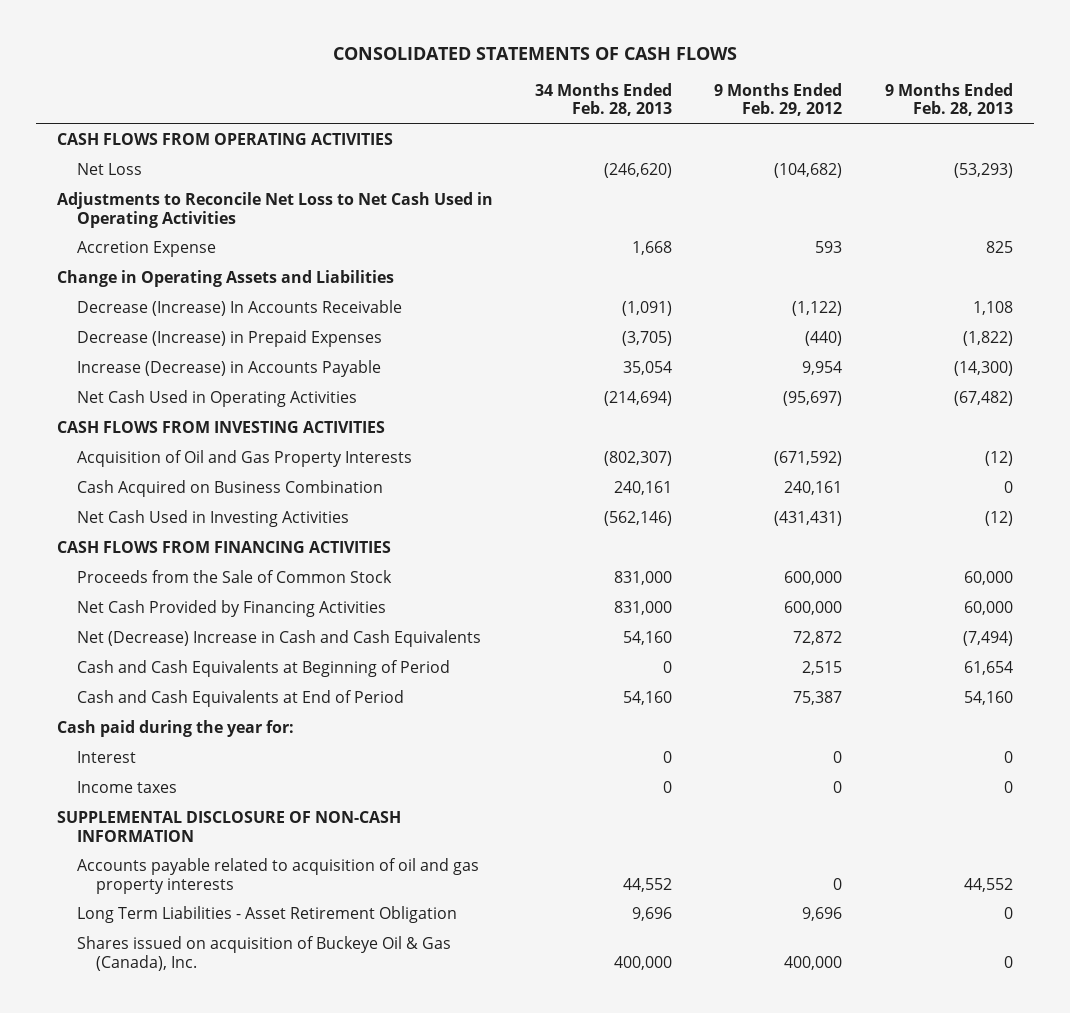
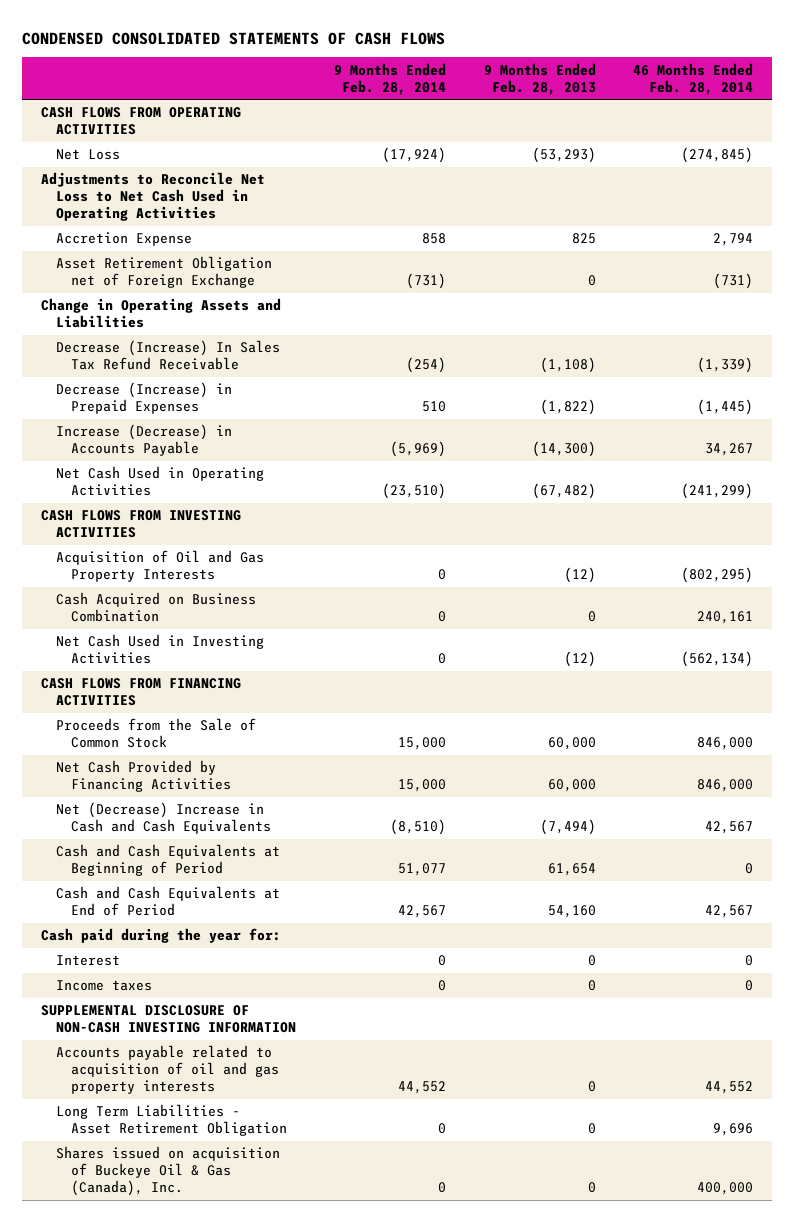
- CONSOLIDATED STATEMENTS OF CASH FLOWS
+ CONDENSED CONSOLIDATED STATEMENTS OF CASH FLOWS
- | 34 Months Ended Feb. 28, 2013 | 9 Months Ended Feb. 29, 2012 | 9 Months Ended Feb. 28, 2013
+ | 9 Months Ended Feb. 28, 2014 | 9 Months Ended Feb. 28, 2013 | 46 Months Ended Feb. 28, 2014
+ Asset Retirement Obligation net of Foreign Exchange | (731) | 0 | (731)
- Decrease (Increase) In Accounts Receivable | (1,091) | (1,122) | 1,108
+ Decrease (Increase) In Sales Tax Refund Receivable | (254) | (1,108) | (1,339)
- SUPPLEMENTAL DISCLOSURE OF NON-CASH INFORMATION
- Accounts payable related to acquisition of oil and gas property interests | 44,552 | 0 | 44,552
+ SUPPLEMENTAL DISCLOSURE OF NON-CASH INVESTING INFORMATION
+ Accounts payable related to acquisition of oil and gas property interests | 44,552 | 0 | 44,552

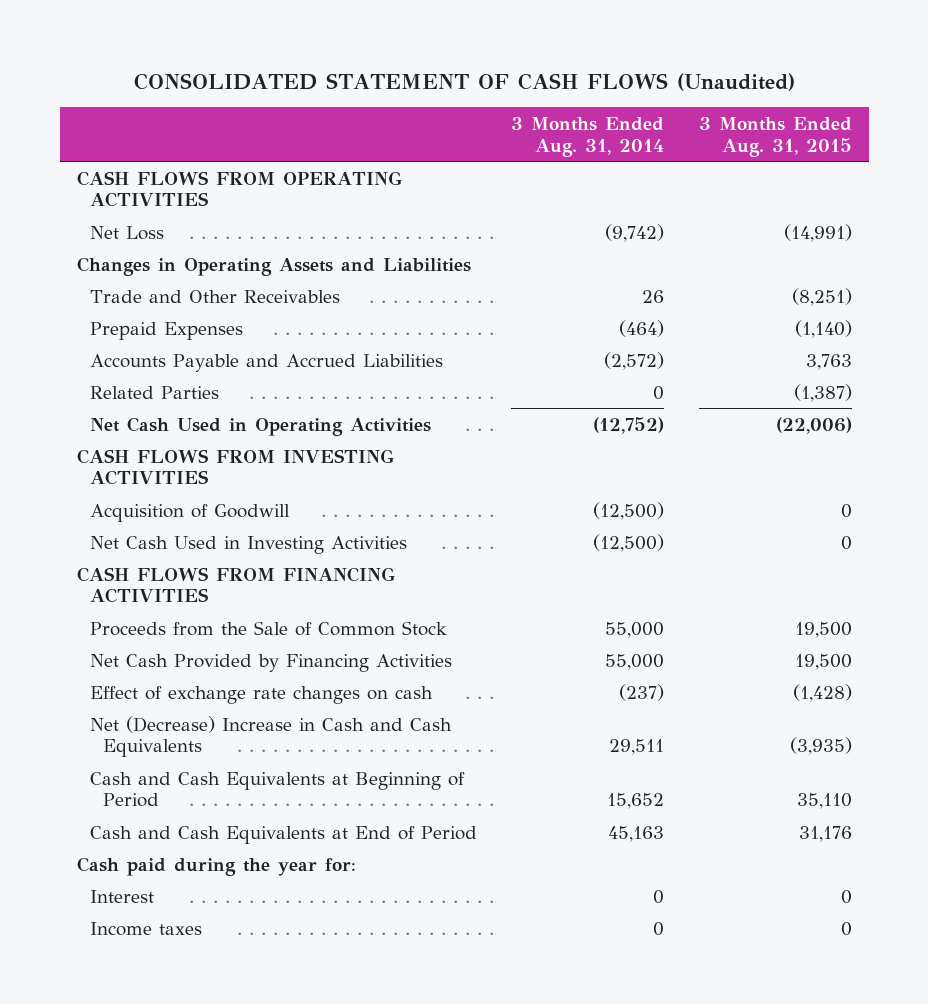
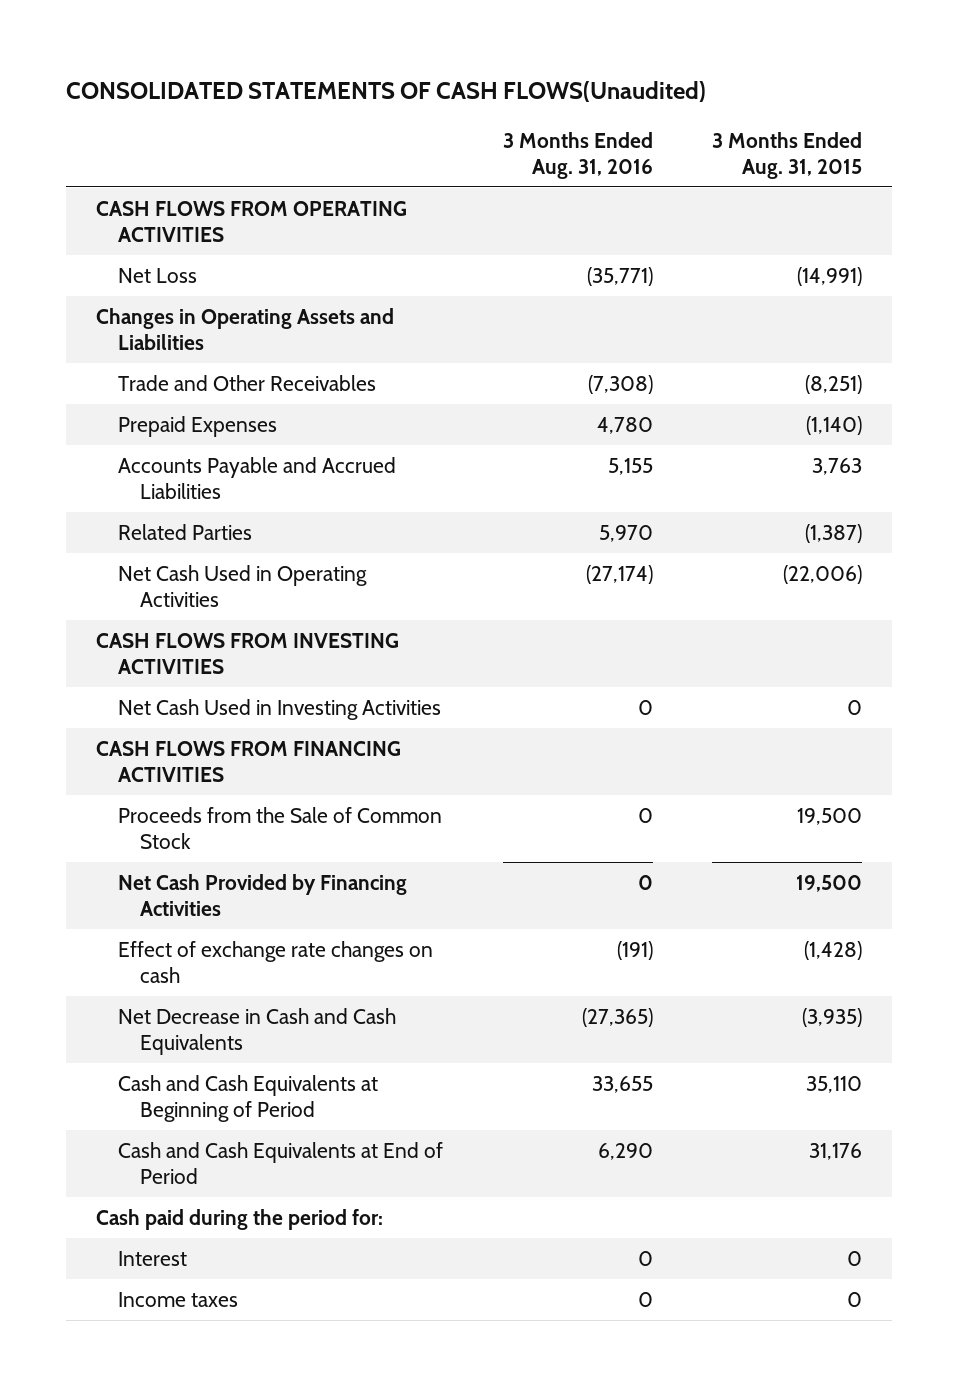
- CONSOLIDATED STATEMENT OF CASH FLOWS (Unaudited)
+ CONSOLIDATED STATEMENTS OF CASH FLOWS(Unaudited)
- | 3 Months Ended Aug. 31, 2014 | 3 Months Ended Aug. 31, 2015
+ | 3 Months Ended Aug. 31, 2016 | 3 Months Ended Aug. 31, 2015
- Acquisition of Goodwill | (12,500) | 0
- Net (Decrease) Increase in Cash and Cash Equivalents | 29,511 | (3,935)
+ Net Decrease in Cash and Cash Equivalents | (27,365) | (3,935)
- Cash paid during the year for:
+ Cash paid during the period for:

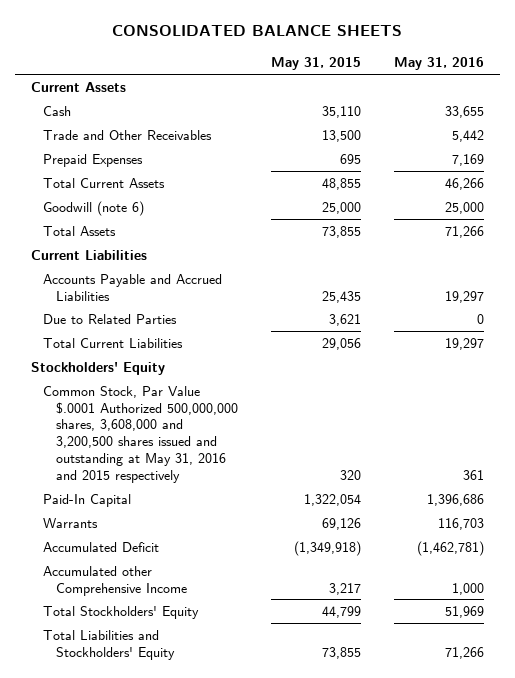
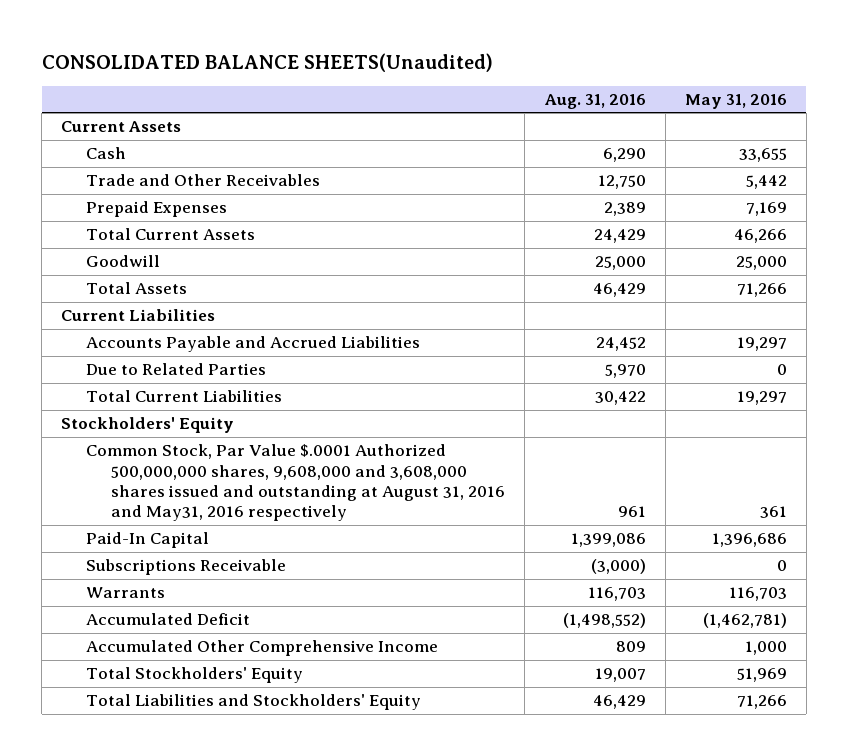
- CONSOLIDATED BALANCE SHEETS
+ CONSOLIDATED BALANCE SHEETS(Unaudited)
- | May 31, 2015 | May 31, 2016
+ | Aug. 31, 2016 | May 31, 2016
- Goodwill (note 6) | 25,000 | 25,000
+ Goodwill | 25,000 | 25,000
- Common Stock, Par Value $.0001 Authorized 500,000,000 shares, 3,608,000 and 3,200,500 shares issued and outstanding at May 31, 2016 and 2015 respectively | 320 | 361
+ Common Stock, Par Value $.0001 Authorized 500,000,000 shares, 9,608,000 and 3,608,000 shares issued and outstanding at August 31, 2016 and May31, 2016 respectively | 961 | 361
+ Subscriptions Receivable | (3,000) | 0
- Accumulated other Comprehensive Income | 3,217 | 1,000
+ Accumulated Other Comprehensive Income | 809 | 1,000

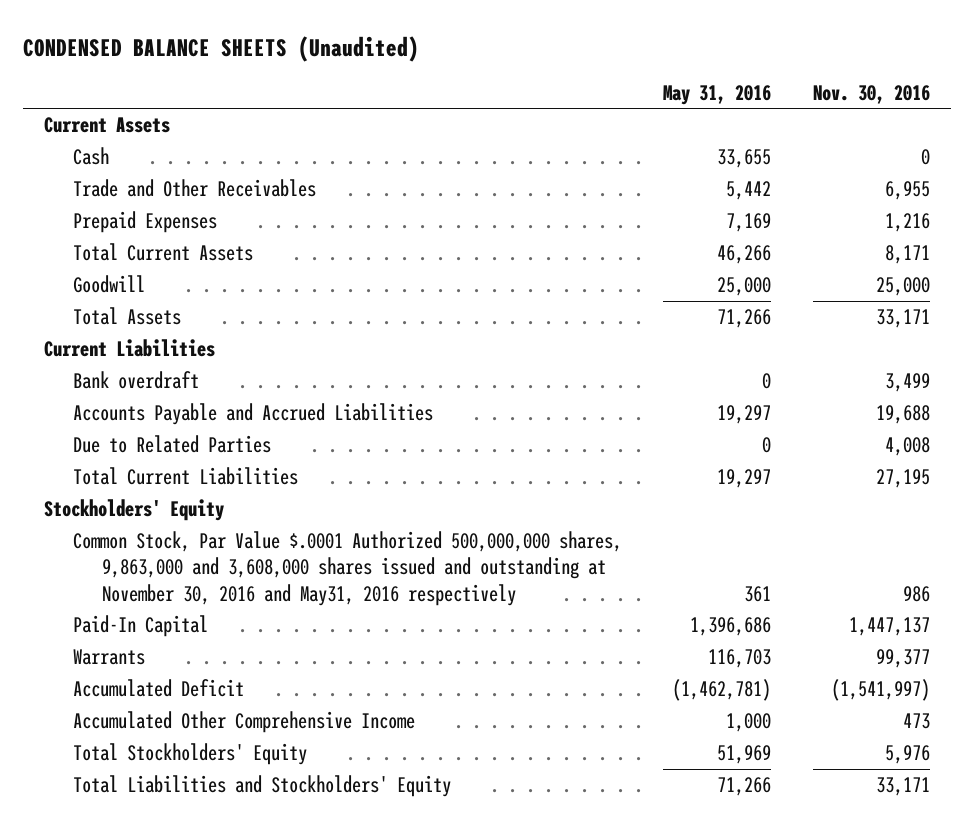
- CONSOLIDATED BALANCE SHEETS(Unaudited)
+ CONDENSED BALANCE SHEETS (Unaudited)
- | Aug. 31, 2016 | May 31, 2016
+ | May 31, 2016 | Nov. 30, 2016
+ Bank overdraft | 0 | 3,499
- Common Stock, Par Value $.0001 Authorized 500,000,000 shares, 9,608,000 and 3,608,000 shares issued and outstanding at August 31, 2016 and May31, 2016 respectively | 961 | 361
+ Common Stock, Par Value $.0001 Authorized 500,000,000 shares, 9,863,000 and 3,608,000 shares issued and outstanding at November 30, 2016 and May31, 2016 respectively | 361 | 986
- Subscriptions Receivable | (3,000) | 0

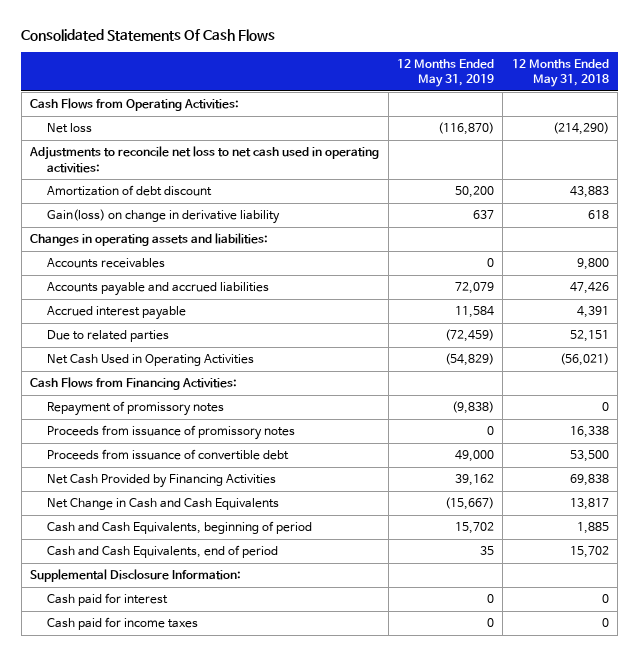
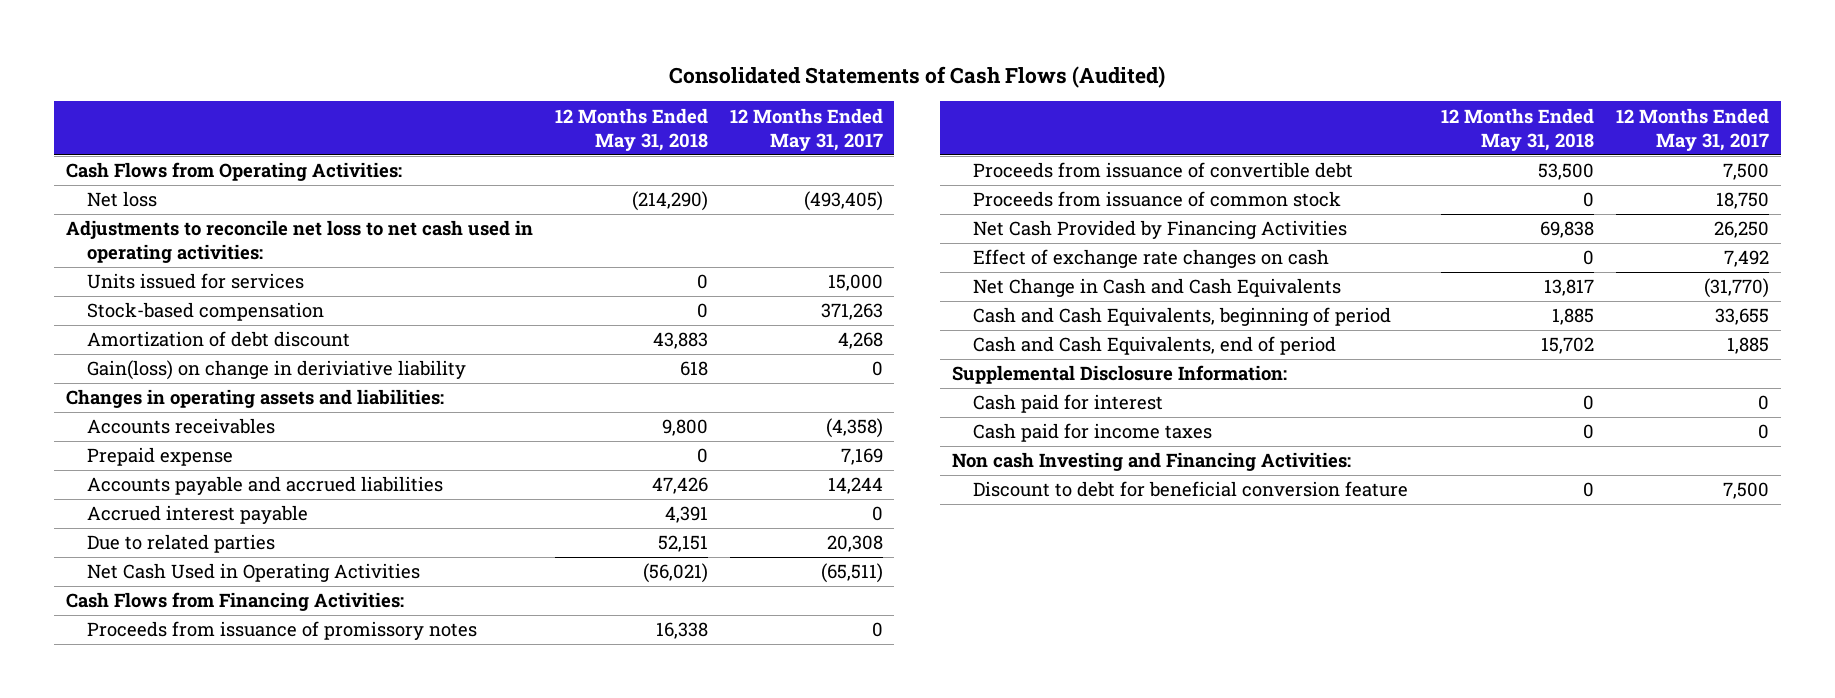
- Consolidated Statements Of Cash Flows
+ Consolidated Statements of Cash Flows (Audited)
- | 12 Months Ended May 31, 2019 | 12 Months Ended May 31, 2018
+ | 12 Months Ended May 31, 2018 | 12 Months Ended May 31, 2017
+ Units issued for services | 0 | 15,000
+ Stock-based compensation | 0 | 371,263
- Gain(loss) on change in derivative liability | 637 | 618
+ Gain(loss) on change in deriviative liability | 618 | 0
+ Prepaid expense | 0 | 7,169
- Repayment of promissory notes | (9,838) | 0
+ Proceeds from issuance of common stock | 0 | 18,750
+ Effect of exchange rate changes on cash | 0 | 7,492
+ Non cash Investing and Financing Activities:
+ Discount to debt for beneficial conversion feature | 0 | 7,500

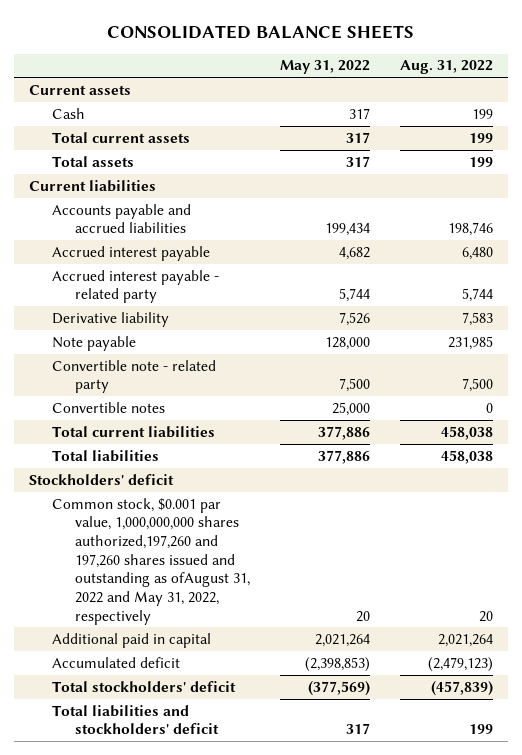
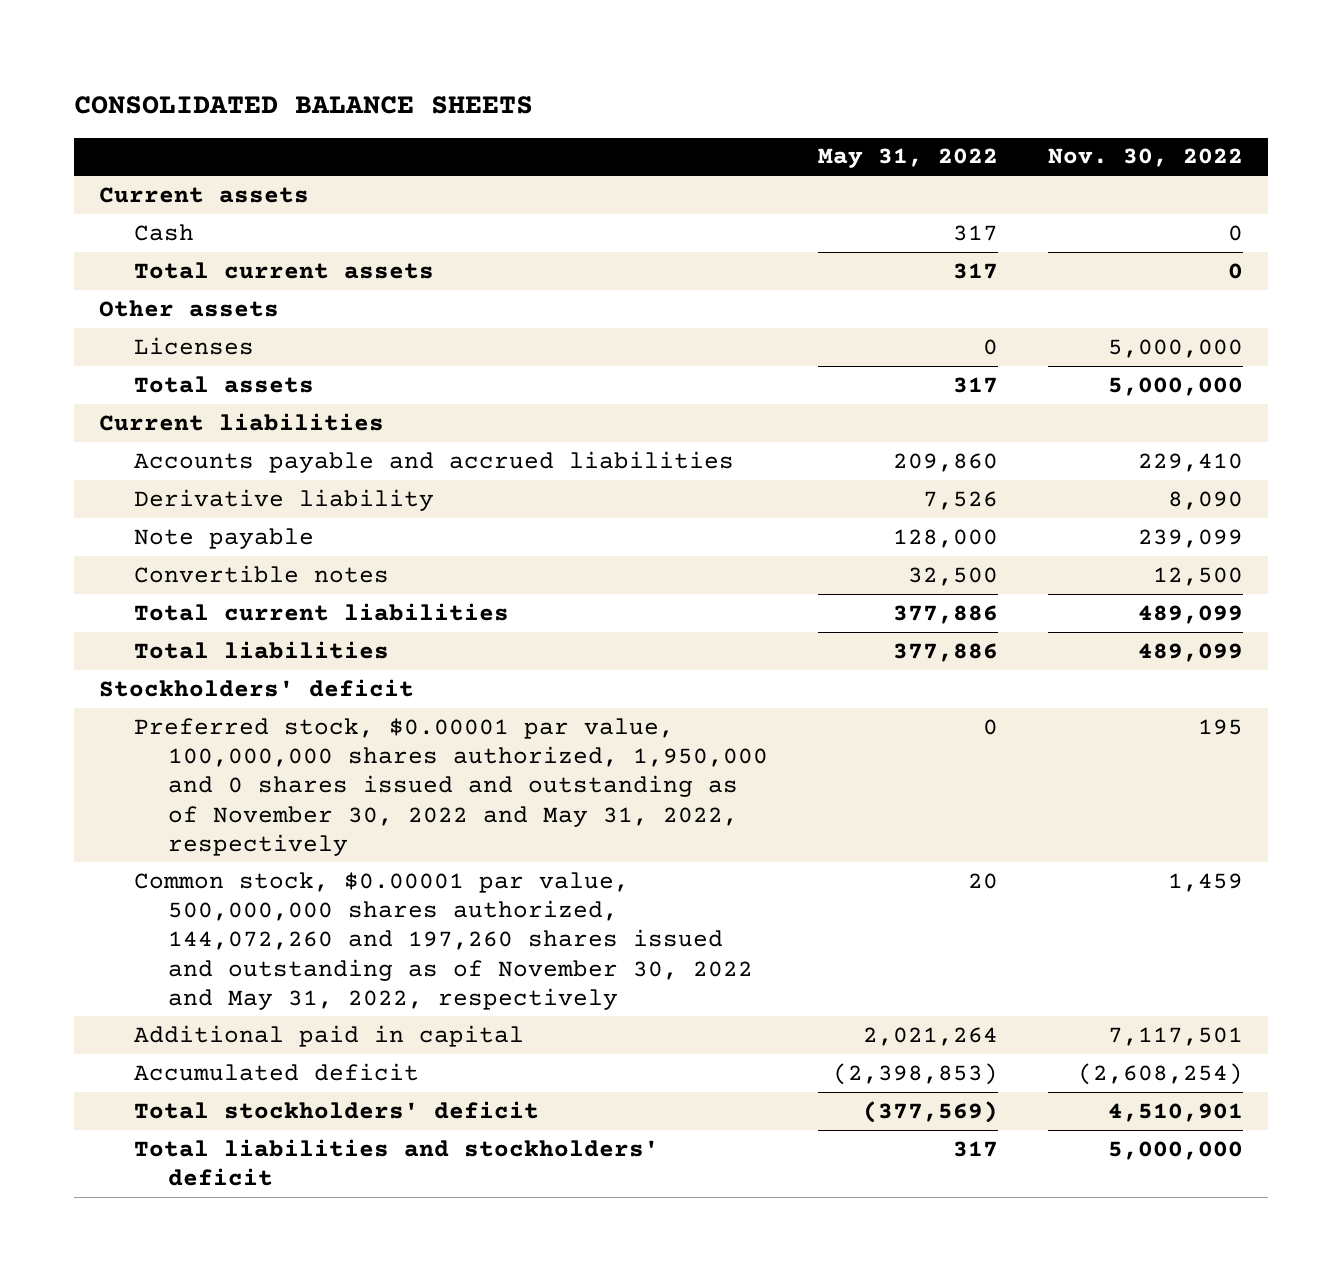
- | May 31, 2022 | Aug. 31, 2022
+ | May 31, 2022 | Nov. 30, 2022
+ Other assets
+ Licenses | 0 | 5,000,000
- Accounts payable and accrued liabilities | 199,434 | 198,746
- Accrued interest payable | 4,682 | 6,480
- Accrued interest payable - related party | 5,744 | 5,744
+ Accounts payable and accrued liabilities | 209,860 | 229,410
- Convertible note - related party | 7,500 | 7,500
- Convertible notes | 25,000 | 0
+ Convertible notes | 32,500 | 12,500
- Common stock, $0.001 par value, 1,000,000,000 shares authorized,197,260 and 197,260 shares issued and outstanding as ofAugust 31, 2022 and May 31, 2022, respectively | 20 | 20
+ Preferred stock, $0.00001 par value, 100,000,000 shares authorized, 1,950,000 and 0 shares issued and outstanding as of November 30, 2022 and May 31, 2022, respectively | 0 | 195
+ Common stock, $0.00001 par value, 500,000,000 shares authorized, 144,072,260 and 197,260 shares issued and outstanding as of November 30, 2022 and May 31, 2022, respectively | 20 | 1,459

